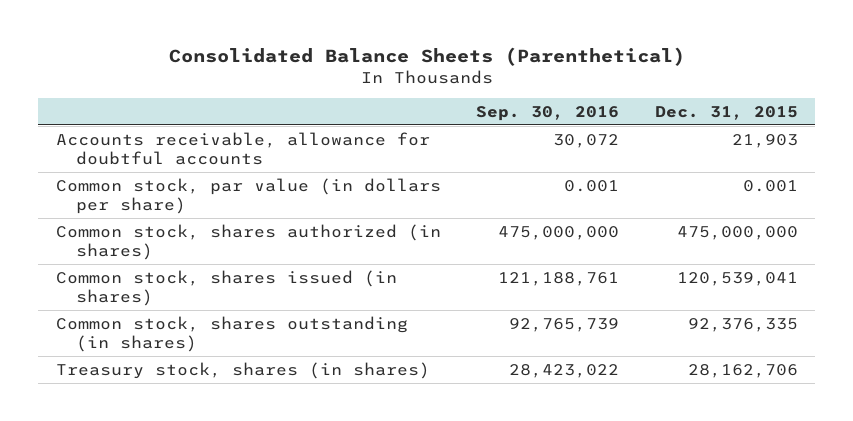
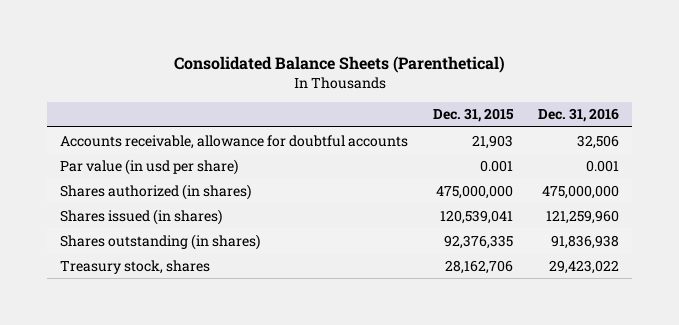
- | Sep. 30, 2016 | Dec. 31, 2015
+ | Dec. 31, 2015 | Dec. 31, 2016
- Common stock, par value (in dollars per share) | 0.001 | 0.001
- Common stock, shares authorized (in shares) | 475,000,000 | 475,000,000
- Common stock, shares issued (in shares) | 121,188,761 | 120,539,041
- Common stock, shares outstanding (in shares) | 92,765,739 | 92,376,335
- Treasury stock, shares (in shares) | 28,423,022 | 28,162,706
+ Par value (in usd per share) | 0.001 | 0.001
+ Shares authorized (in shares) | 475,000,000 | 475,000,000
+ Shares issued (in shares) | 120,539,041 | 121,259,960
+ Shares outstanding (in shares) | 92,376,335 | 91,836,938
+ Treasury stock, shares | 28,162,706 | 29,423,022

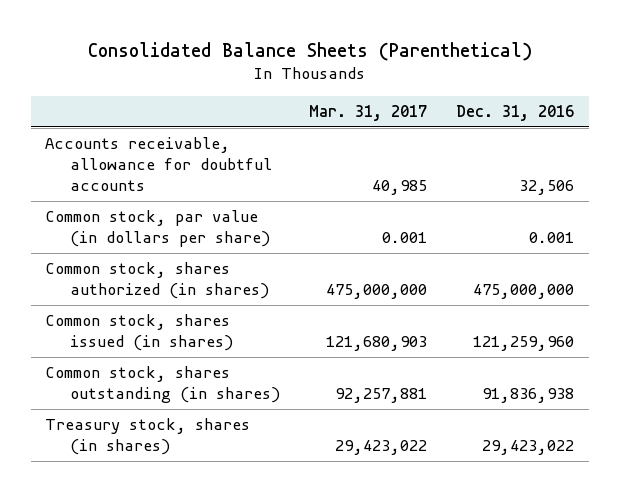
- | Dec. 31, 2015 | Dec. 31, 2016
+ | Mar. 31, 2017 | Dec. 31, 2016
- Par value (in usd per share) | 0.001 | 0.001
- Shares authorized (in shares) | 475,000,000 | 475,000,000
- Shares issued (in shares) | 120,539,041 | 121,259,960
- Shares outstanding (in shares) | 92,376,335 | 91,836,938
- Treasury stock, shares | 28,162,706 | 29,423,022
+ Common stock, par value (in dollars per share) | 0.001 | 0.001
+ Common stock, shares authorized (in shares) | 475,000,000 | 475,000,000
+ Common stock, shares issued (in shares) | 121,680,903 | 121,259,960
+ Common stock, shares outstanding (in shares) | 92,257,881 | 91,836,938
+ Treasury stock, shares (in shares) | 29,423,022 | 29,423,022

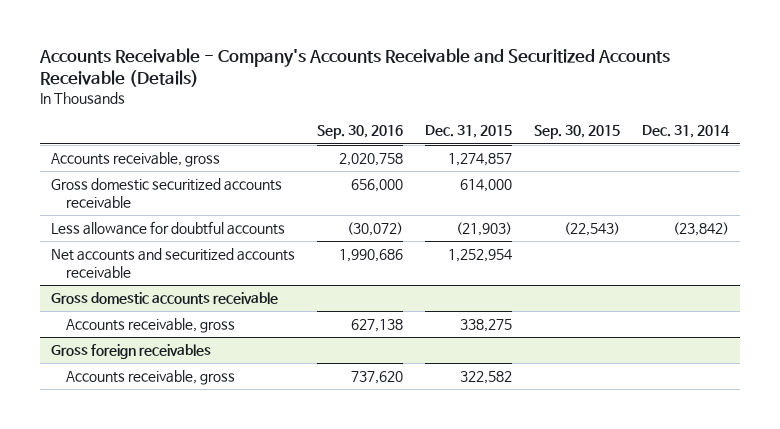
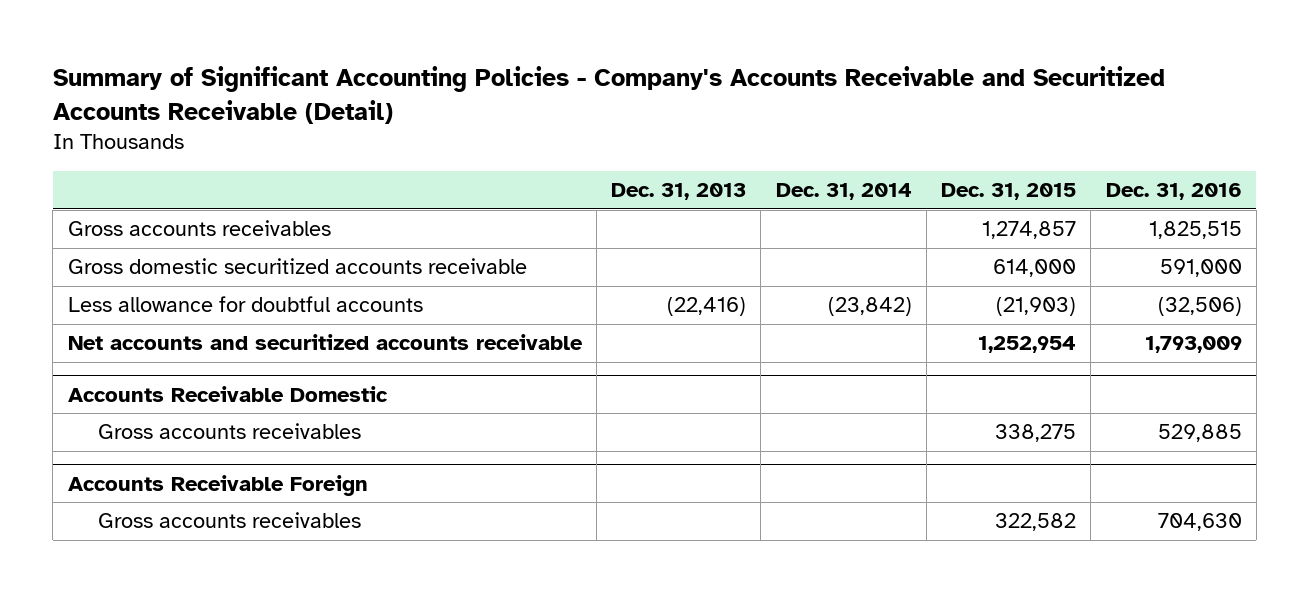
- Accounts Receivable - Company's Accounts Receivable and Securitized Accounts Receivable (Details)
+ Summary of Significant Accounting Policies - Company's Accounts Receivable and Securitized Accounts Receivable (Detail)
- | Sep. 30, 2016 | Dec. 31, 2015 | Sep. 30, 2015 | Dec. 31, 2014
+ | Dec. 31, 2013 | Dec. 31, 2014 | Dec. 31, 2015 | Dec. 31, 2016
- Accounts receivable, gross | 2,020,758 | 1,274,857 | |
+ Gross accounts receivables | | | 1,274,857 | 1,825,515
- Gross domestic accounts receivable
- Accounts receivable, gross | 627,138 | 338,275 | |
- Gross foreign receivables
- Accounts receivable, gross | 737,620 | 322,582 | |
+ Accounts Receivable Domestic
+ Gross accounts receivables | | | 338,275 | 529,885
+ Accounts Receivable Foreign
+ Gross accounts receivables | | | 322,582 | 704,630

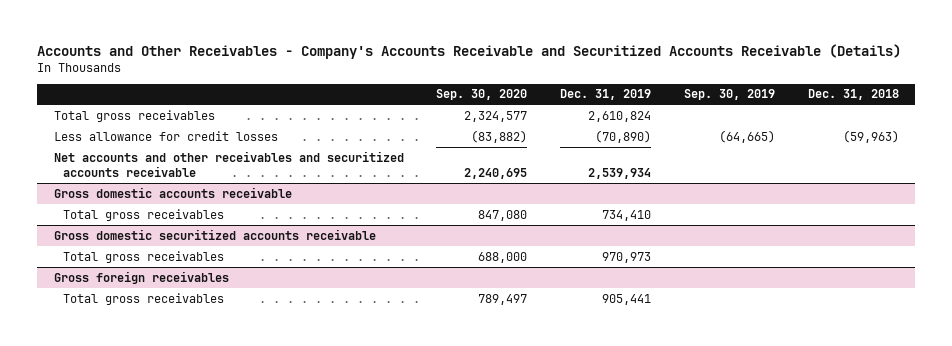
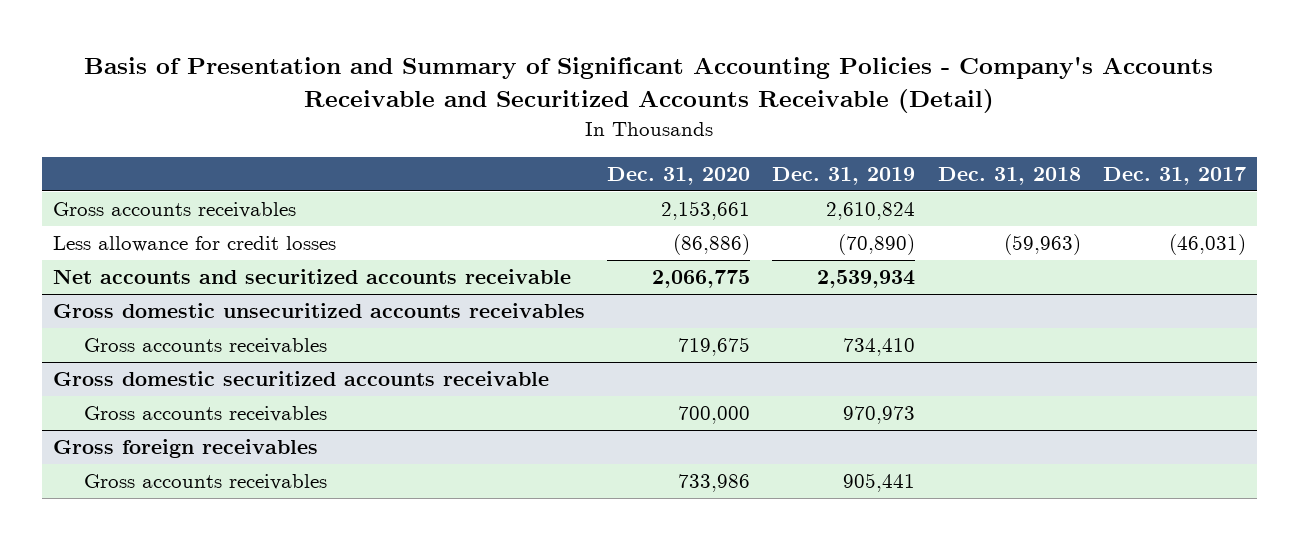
- Accounts and Other Receivables - Company's Accounts Receivable and Securitized Accounts Receivable (Details)
+ Basis of Presentation and Summary of Significant Accounting Policies - Company's Accounts Receivable and Securitized Accounts Receivable (Detail)
- | Sep. 30, 2020 | Dec. 31, 2019 | Sep. 30, 2019 | Dec. 31, 2018
+ | Dec. 31, 2020 | Dec. 31, 2019 | Dec. 31, 2018 | Dec. 31, 2017
- Total gross receivables | 2,324,577 | 2,610,824 | |
+ Gross accounts receivables | 2,153,661 | 2,610,824 | |
- Net accounts and other receivables and securitized accounts receivable | 2,240,695 | 2,539,934 | |
- Gross domestic accounts receivable
- Total gross receivables | 847,080 | 734,410 | |
+ Net accounts and securitized accounts receivable | 2,066,775 | 2,539,934 | |
+ Gross domestic unsecuritized accounts receivables
+ Gross accounts receivables | 719,675 | 734,410 | |
@ Gross domestic securitized accounts receivable
- Total gross receivables | 688,000 | 970,973 | |
+ Gross accounts receivables | 700,000 | 970,973 | |
@ Gross foreign receivables
- Total gross receivables | 789,497 | 905,441 | |
+ Gross accounts receivables | 733,986 | 905,441 | |

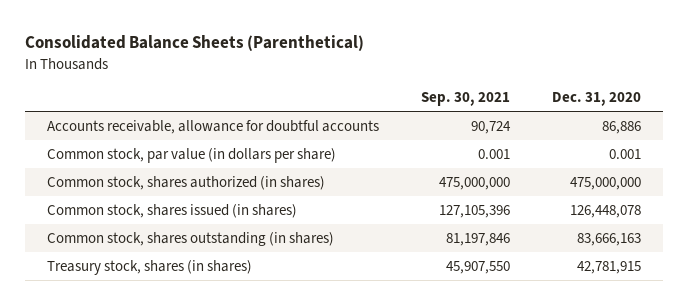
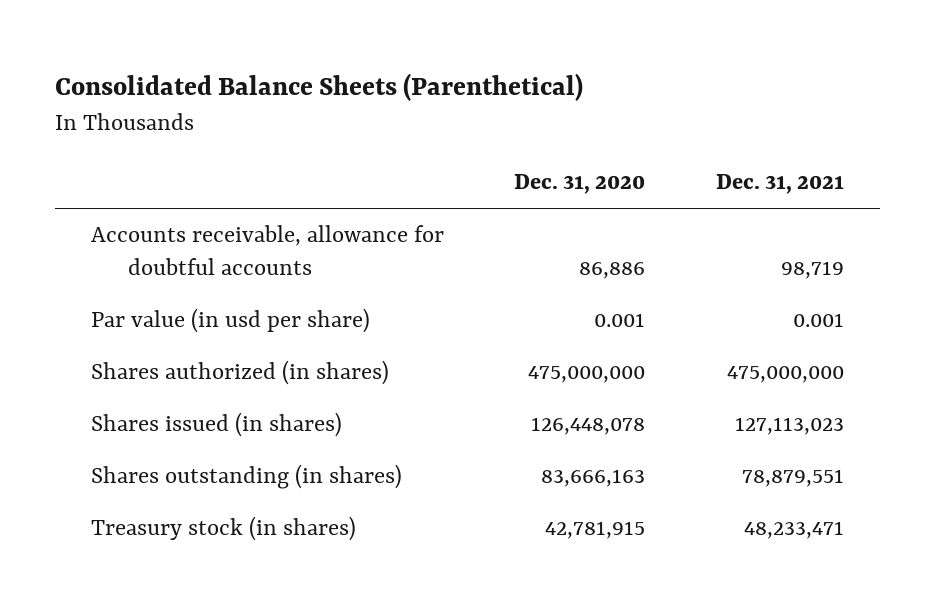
- | Sep. 30, 2021 | Dec. 31, 2020
+ | Dec. 31, 2020 | Dec. 31, 2021
- Common stock, par value (in dollars per share) | 0.001 | 0.001
- Common stock, shares authorized (in shares) | 475,000,000 | 475,000,000
- Common stock, shares issued (in shares) | 127,105,396 | 126,448,078
- Common stock, shares outstanding (in shares) | 81,197,846 | 83,666,163
- Treasury stock, shares (in shares) | 45,907,550 | 42,781,915
+ Par value (in usd per share) | 0.001 | 0.001
+ Shares authorized (in shares) | 475,000,000 | 475,000,000
+ Shares issued (in shares) | 126,448,078 | 127,113,023
+ Shares outstanding (in shares) | 83,666,163 | 78,879,551
+ Treasury stock (in shares) | 42,781,915 | 48,233,471

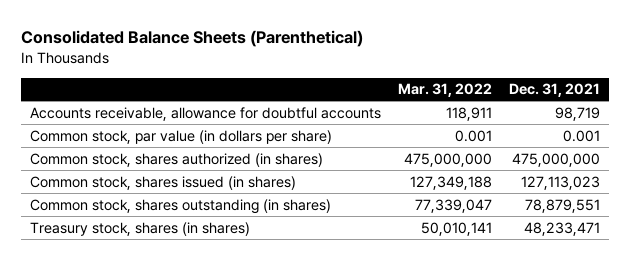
- | Dec. 31, 2020 | Dec. 31, 2021
+ | Mar. 31, 2022 | Dec. 31, 2021
- Par value (in usd per share) | 0.001 | 0.001
- Shares authorized (in shares) | 475,000,000 | 475,000,000
- Shares issued (in shares) | 126,448,078 | 127,113,023
- Shares outstanding (in shares) | 83,666,163 | 78,879,551
- Treasury stock (in shares) | 42,781,915 | 48,233,471
+ Common stock, par value (in dollars per share) | 0.001 | 0.001
+ Common stock, shares authorized (in shares) | 475,000,000 | 475,000,000
+ Common stock, shares issued (in shares) | 127,349,188 | 127,113,023
+ Common stock, shares outstanding (in shares) | 77,339,047 | 78,879,551
+ Treasury stock, shares (in shares) | 50,010,141 | 48,233,471

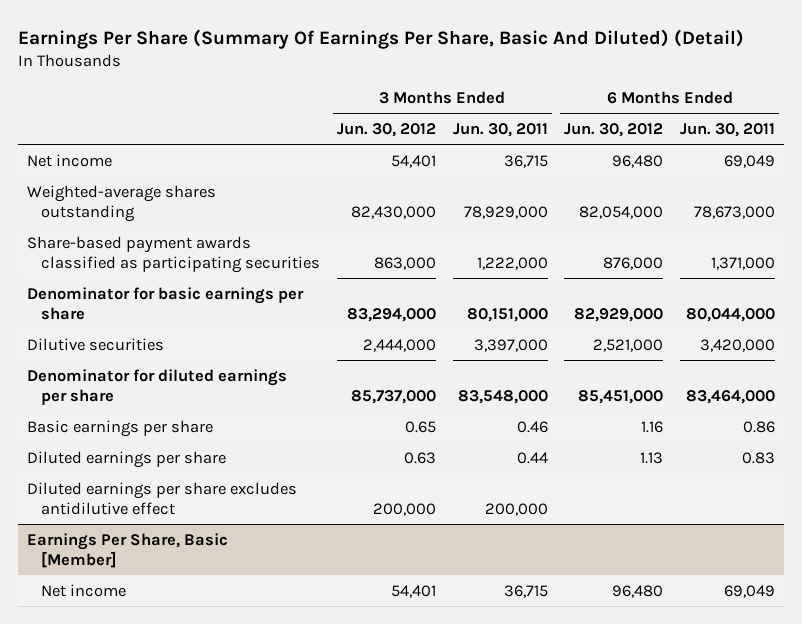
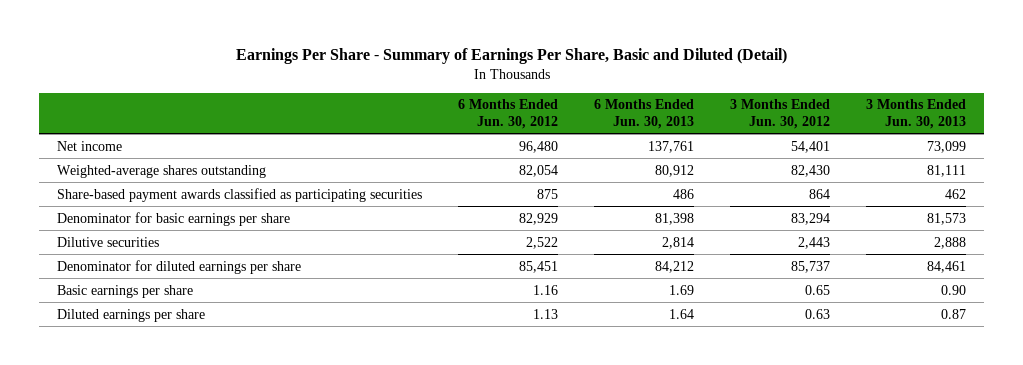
- Earnings Per Share (Summary Of Earnings Per Share, Basic And Diluted) (Detail)
+ Earnings Per Share - Summary of Earnings Per Share, Basic and Diluted (Detail)
- | 3 Months Ended Jun. 30, 2012 | 3 Months Ended Jun. 30, 2011 | 6 Months Ended Jun. 30, 2012 | 6 Months Ended Jun. 30, 2011
+ | 6 Months Ended Jun. 30, 2012 | 6 Months Ended Jun. 30, 2013 | 3 Months Ended Jun. 30, 2012 | 3 Months Ended Jun. 30, 2013
- Weighted-average shares outstanding | 82,430,000 | 78,929,000 | 82,054,000 | 78,673,000
- Share-based payment awards classified as participating securities | 863,000 | 1,222,000 | 876,000 | 1,371,000
- Denominator for basic earnings per share | 83,294,000 | 80,151,000 | 82,929,000 | 80,044,000
- Dilutive securities | 2,444,000 | 3,397,000 | 2,521,000 | 3,420,000
- Denominator for diluted earnings per share | 85,737,000 | 83,548,000 | 85,451,000 | 83,464,000
+ Weighted-average shares outstanding | 82,054 | 80,912 | 82,430 | 81,111
+ Share-based payment awards classified as participating securities | 875 | 486 | 864 | 462
+ Denominator for basic earnings per share | 82,929 | 81,398 | 83,294 | 81,573
+ Dilutive securities | 2,522 | 2,814 | 2,443 | 2,888
+ Denominator for diluted earnings per share | 85,451 | 84,212 | 85,737 | 84,461
- Diluted earnings per share excludes antidilutive effect | 200,000 | 200,000 | |
- Earnings Per Share, Basic [Member]
- Net income | 54,401 | 36,715 | 96,480 | 69,049

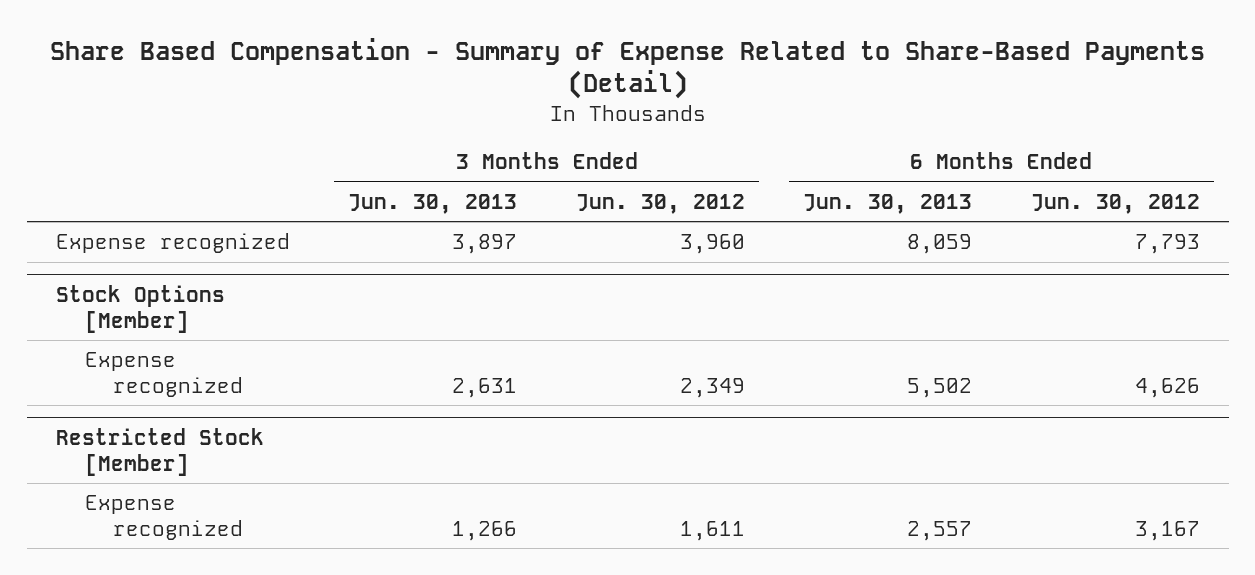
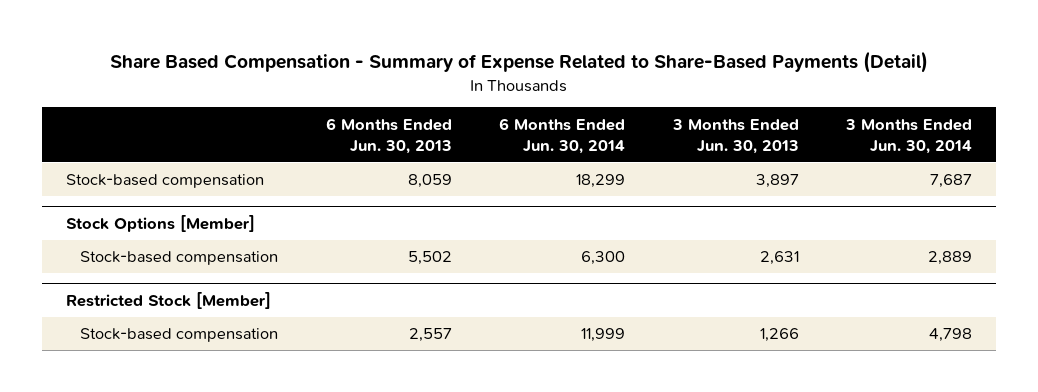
- | 3 Months Ended Jun. 30, 2013 | 3 Months Ended Jun. 30, 2012 | 6 Months Ended Jun. 30, 2013 | 6 Months Ended Jun. 30, 2012
+ | 6 Months Ended Jun. 30, 2013 | 6 Months Ended Jun. 30, 2014 | 3 Months Ended Jun. 30, 2013 | 3 Months Ended Jun. 30, 2014
- Expense recognized | 3,897 | 3,960 | 8,059 | 7,793
+ Stock-based compensation | 8,059 | 18,299 | 3,897 | 7,687
@ Stock Options [Member]
- Expense recognized | 2,631 | 2,349 | 5,502 | 4,626
+ Stock-based compensation | 5,502 | 6,300 | 2,631 | 2,889
@ Restricted Stock [Member]
- Expense recognized | 1,266 | 1,611 | 2,557 | 3,167
+ Stock-based compensation | 2,557 | 11,999 | 1,266 | 4,798

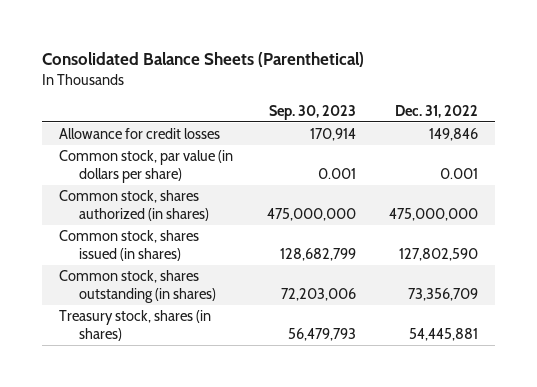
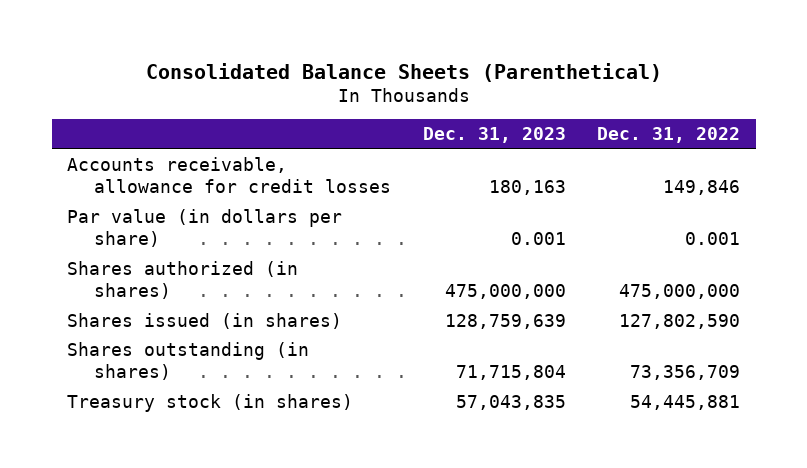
- | Sep. 30, 2023 | Dec. 31, 2022
+ | Dec. 31, 2023 | Dec. 31, 2022
- Allowance for credit losses | 170,914 | 149,846
- Common stock, par value (in dollars per share) | 0.001 | 0.001
- Common stock, shares authorized (in shares) | 475,000,000 | 475,000,000
- Common stock, shares issued (in shares) | 128,682,799 | 127,802,590
- Common stock, shares outstanding (in shares) | 72,203,006 | 73,356,709
- Treasury stock, shares (in shares) | 56,479,793 | 54,445,881
+ Accounts receivable, allowance for credit losses | 180,163 | 149,846
+ Par value (in dollars per share) | 0.001 | 0.001
+ Shares authorized (in shares) | 475,000,000 | 475,000,000
+ Shares issued (in shares) | 128,759,639 | 127,802,590
+ Shares outstanding (in shares) | 71,715,804 | 73,356,709
+ Treasury stock (in shares) | 57,043,835 | 54,445,881

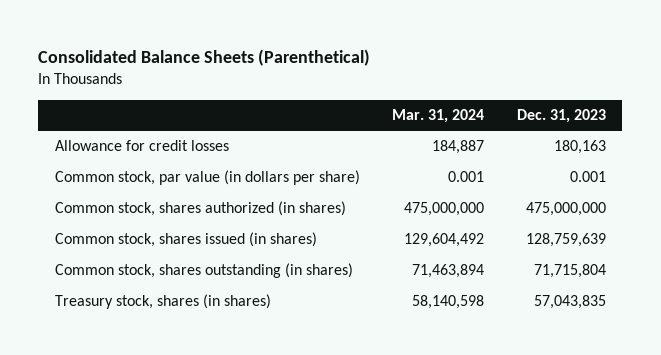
- | Dec. 31, 2023 | Dec. 31, 2022
+ | Mar. 31, 2024 | Dec. 31, 2023
- Accounts receivable, allowance for credit losses | 180,163 | 149,846
- Par value (in dollars per share) | 0.001 | 0.001
- Shares authorized (in shares) | 475,000,000 | 475,000,000
- Shares issued (in shares) | 128,759,639 | 127,802,590
- Shares outstanding (in shares) | 71,715,804 | 73,356,709
- Treasury stock (in shares) | 57,043,835 | 54,445,881
+ Allowance for credit losses | 184,887 | 180,163
+ Common stock, par value (in dollars per share) | 0.001 | 0.001
+ Common stock, shares authorized (in shares) | 475,000,000 | 475,000,000
+ Common stock, shares issued (in shares) | 129,604,492 | 128,759,639
+ Common stock, shares outstanding (in shares) | 71,463,894 | 71,715,804
+ Treasury stock, shares (in shares) | 58,140,598 | 57,043,835

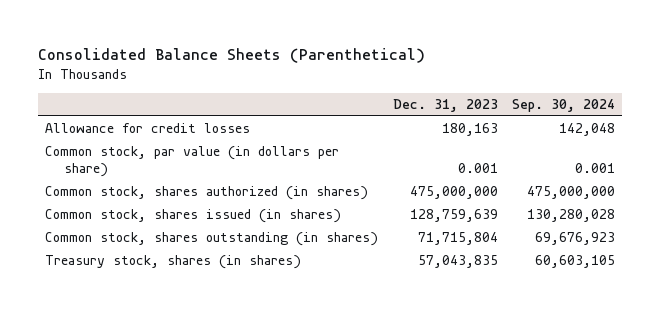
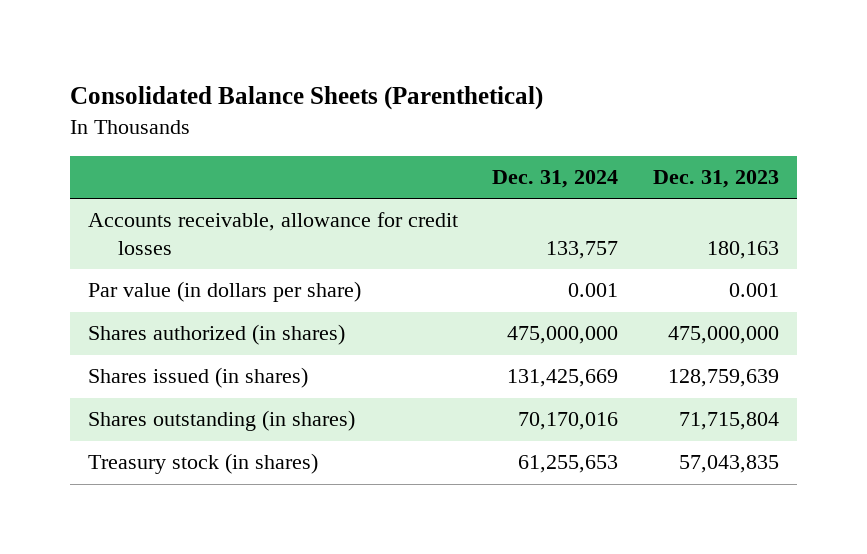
- | Dec. 31, 2023 | Sep. 30, 2024
+ | Dec. 31, 2024 | Dec. 31, 2023
- Allowance for credit losses | 180,163 | 142,048
- Common stock, par value (in dollars per share) | 0.001 | 0.001
- Common stock, shares authorized (in shares) | 475,000,000 | 475,000,000
- Common stock, shares issued (in shares) | 128,759,639 | 130,280,028
- Common stock, shares outstanding (in shares) | 71,715,804 | 69,676,923
- Treasury stock, shares (in shares) | 57,043,835 | 60,603,105
+ Accounts receivable, allowance for credit losses | 133,757 | 180,163
+ Par value (in dollars per share) | 0.001 | 0.001
+ Shares authorized (in shares) | 475,000,000 | 475,000,000
+ Shares issued (in shares) | 131,425,669 | 128,759,639
+ Shares outstanding (in shares) | 70,170,016 | 71,715,804
+ Treasury stock (in shares) | 61,255,653 | 57,043,835

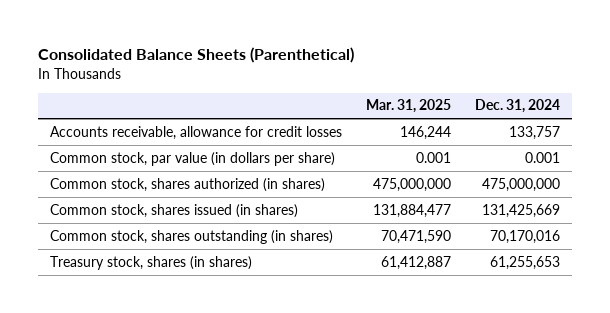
- | Dec. 31, 2024 | Dec. 31, 2023
+ | Mar. 31, 2025 | Dec. 31, 2024
- Par value (in dollars per share) | 0.001 | 0.001
- Shares authorized (in shares) | 475,000,000 | 475,000,000
- Shares issued (in shares) | 131,425,669 | 128,759,639
- Shares outstanding (in shares) | 70,170,016 | 71,715,804
- Treasury stock (in shares) | 61,255,653 | 57,043,835
+ Common stock, par value (in dollars per share) | 0.001 | 0.001
+ Common stock, shares authorized (in shares) | 475,000,000 | 475,000,000
+ Common stock, shares issued (in shares) | 131,884,477 | 131,425,669
+ Common stock, shares outstanding (in shares) | 70,471,590 | 70,170,016
+ Treasury stock, shares (in shares) | 61,412,887 | 61,255,653

